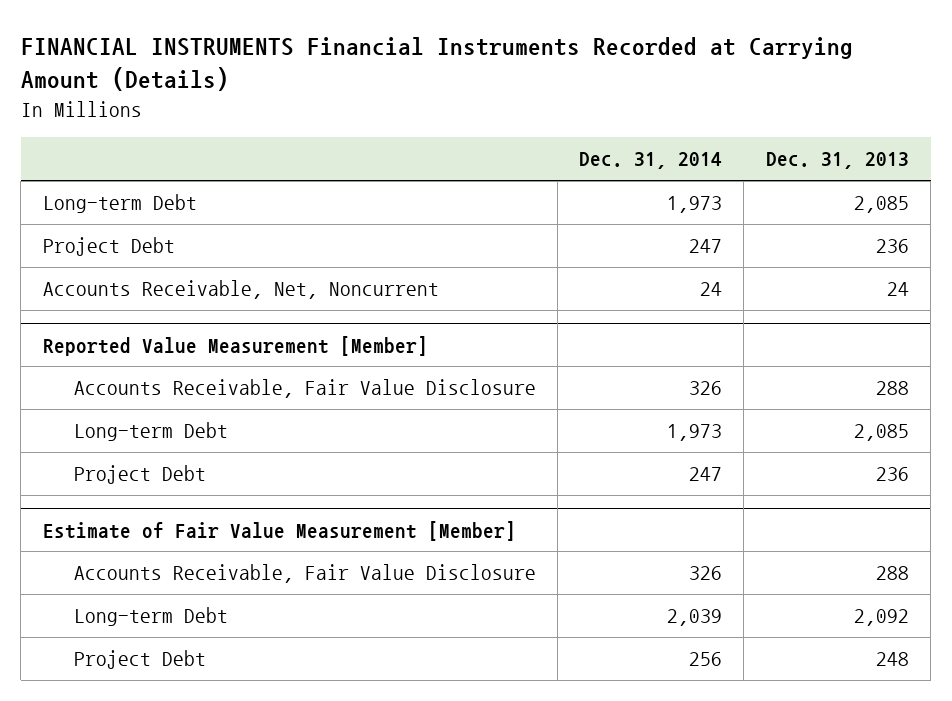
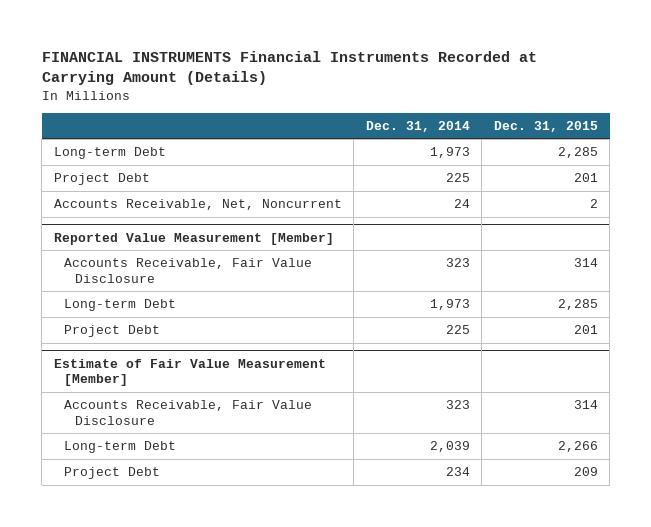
- | Dec. 31, 2014 | Dec. 31, 2013
+ | Dec. 31, 2014 | Dec. 31, 2015
- Project Debt | 247 | 236
+ Project Debt | 225 | 201
@ Reported Value Measurement [Member]
- Accounts Receivable, Fair Value Disclosure | 326 | 288
+ Accounts Receivable, Fair Value Disclosure | 323 | 314
- Project Debt | 247 | 236
+ Project Debt | 225 | 201
@ Estimate of Fair Value Measurement [Member]
- Accounts Receivable, Fair Value Disclosure | 326 | 288
+ Accounts Receivable, Fair Value Disclosure | 323 | 314
- Project Debt | 256 | 248
+ Project Debt | 234 | 209

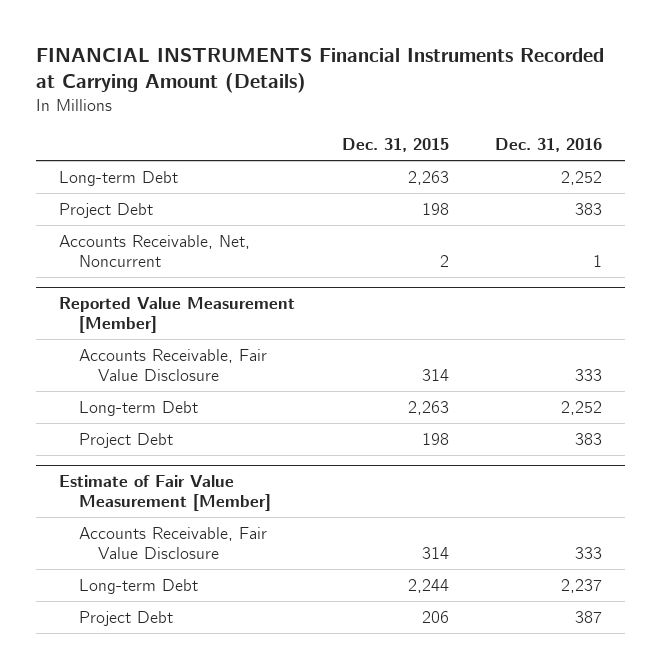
- | Dec. 31, 2014 | Dec. 31, 2015
+ | Dec. 31, 2015 | Dec. 31, 2016
- Long-term Debt | 1,973 | 2,285
- Project Debt | 225 | 201
+ Long-term Debt | 2,263 | 2,252
+ Project Debt | 198 | 383
@ Reported Value Measurement [Member]
- Long-term Debt | 1,973 | 2,285
- Project Debt | 225 | 201
+ Long-term Debt | 2,263 | 2,252
+ Project Debt | 198 | 383
@ Estimate of Fair Value Measurement [Member]
- Long-term Debt | 2,039 | 2,266
- Project Debt | 234 | 209
+ Long-term Debt | 2,244 | 2,237
+ Project Debt | 206 | 387

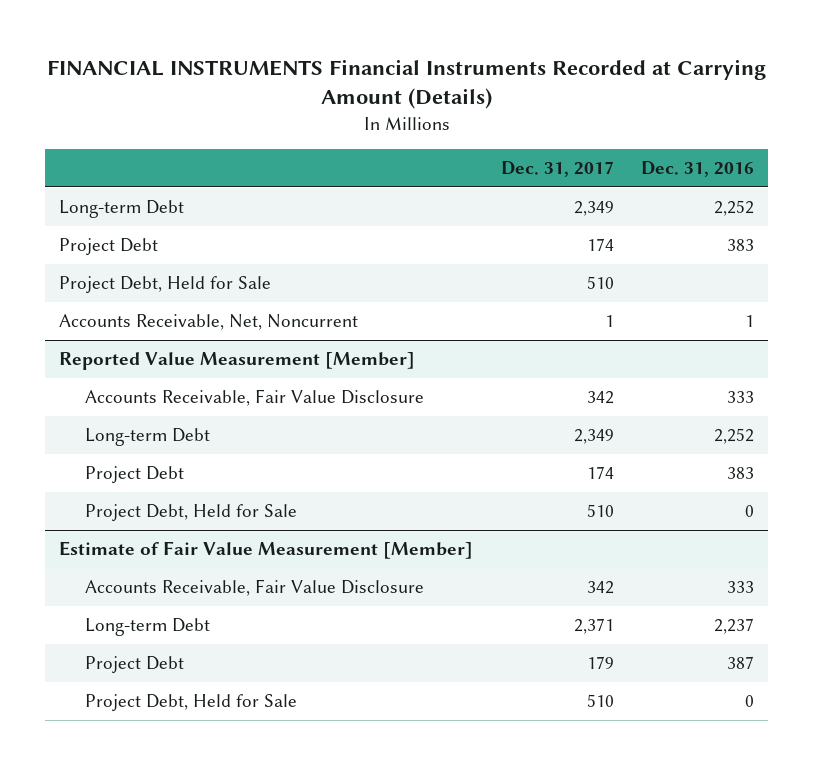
- | Dec. 31, 2015 | Dec. 31, 2016
+ | Dec. 31, 2017 | Dec. 31, 2016
+ Project Debt, Held for Sale | 510 |
@ Reported Value Measurement [Member]
+ Project Debt, Held for Sale | 510 | 0
@ Estimate of Fair Value Measurement [Member]
+ Project Debt, Held for Sale | 510 | 0

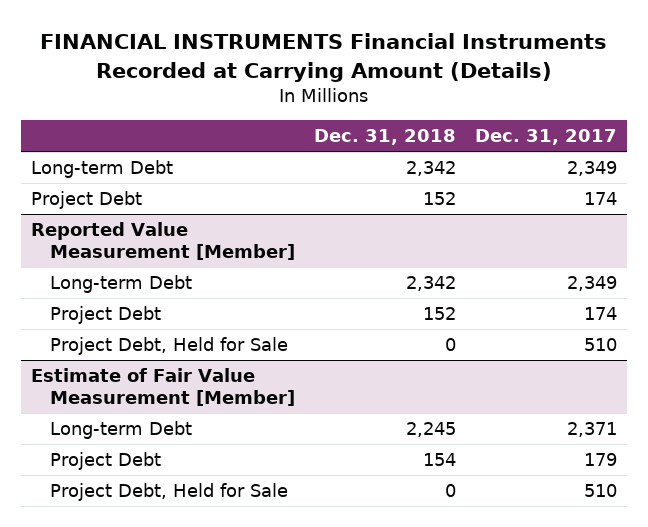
- | Dec. 31, 2017 | Dec. 31, 2016
+ | Dec. 31, 2018 | Dec. 31, 2017
- Project Debt, Held for Sale | 510 |
- Accounts Receivable, Net, Noncurrent | 1 | 1
@ Reported Value Measurement [Member]
- Accounts Receivable, Fair Value Disclosure | 342 | 333
@ Estimate of Fair Value Measurement [Member]
- Accounts Receivable, Fair Value Disclosure | 342 | 333

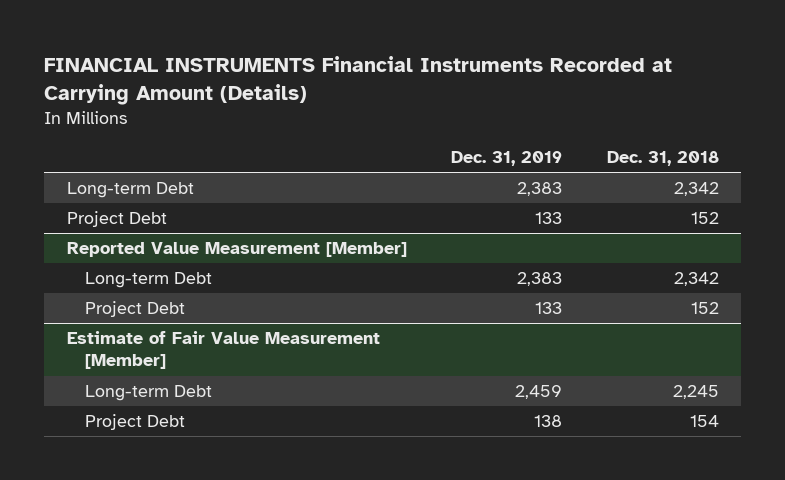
- | Dec. 31, 2018 | Dec. 31, 2017
+ | Dec. 31, 2019 | Dec. 31, 2018
@ Reported Value Measurement [Member]
- Project Debt, Held for Sale | 0 | 510
@ Estimate of Fair Value Measurement [Member]
- Project Debt, Held for Sale | 0 | 510

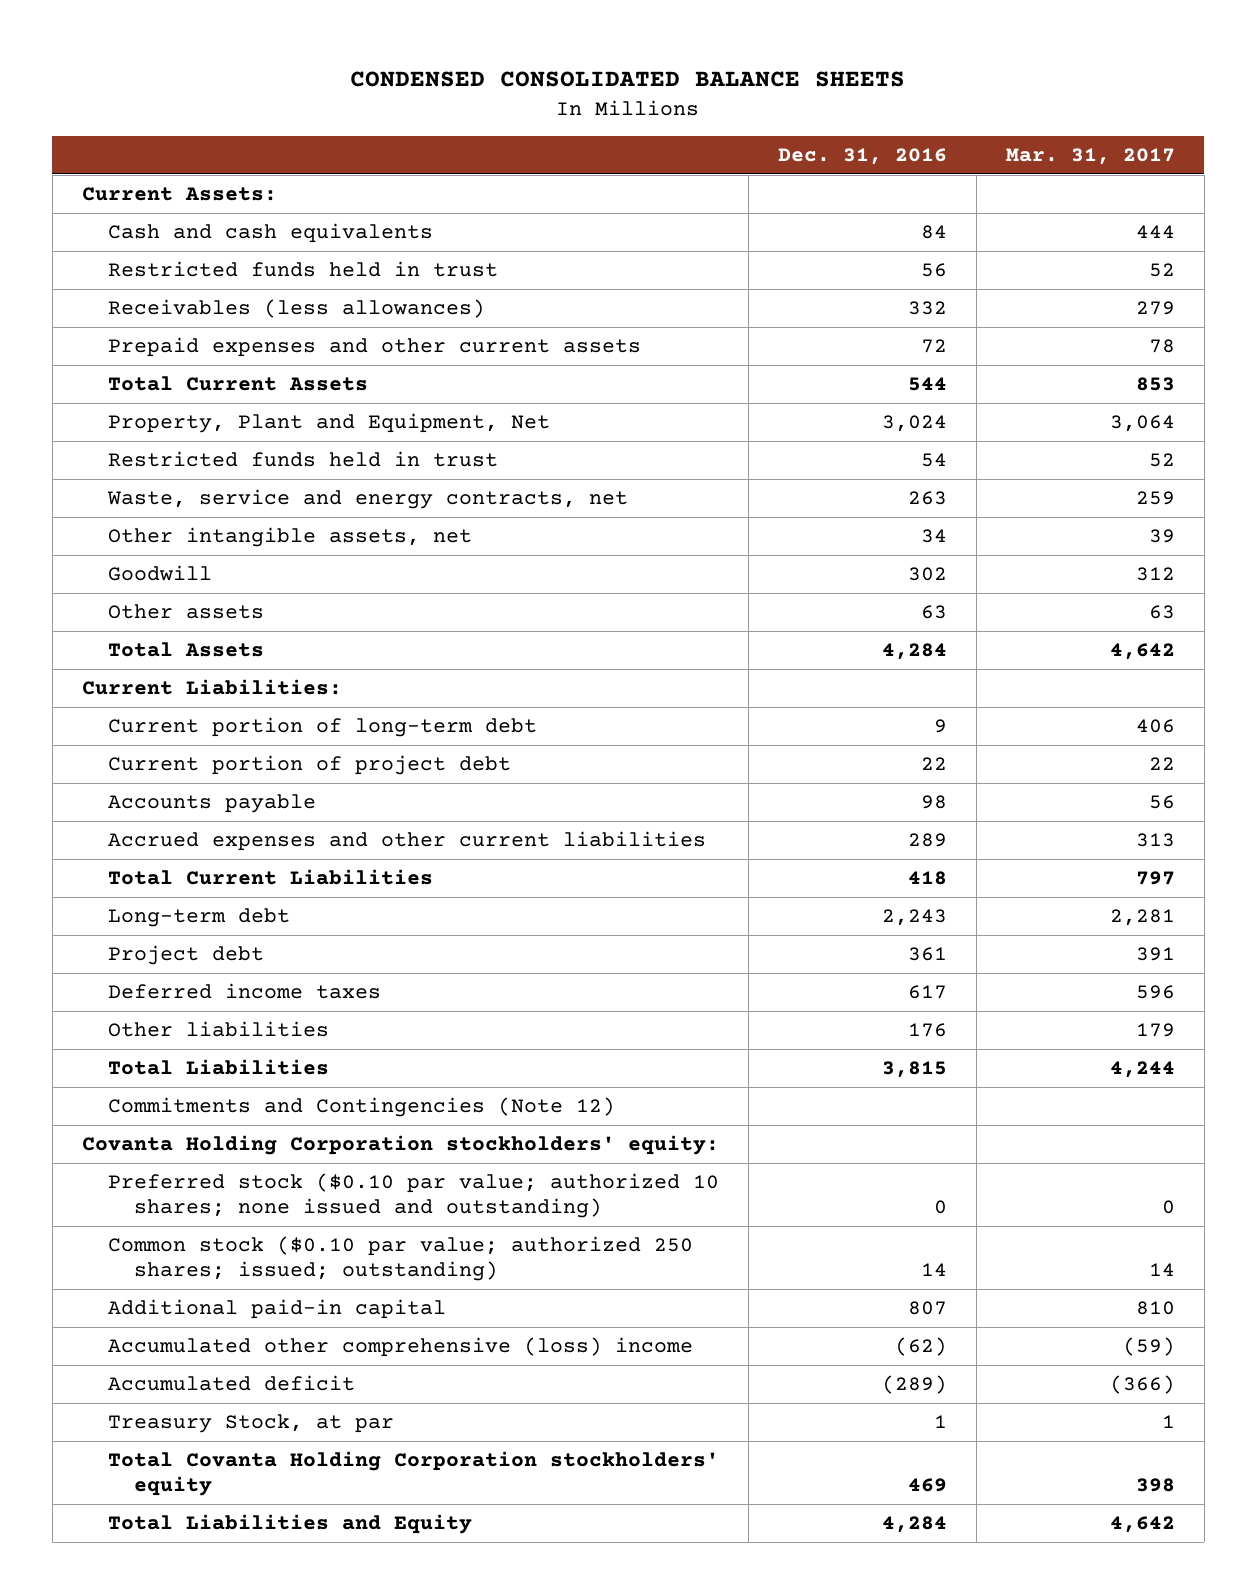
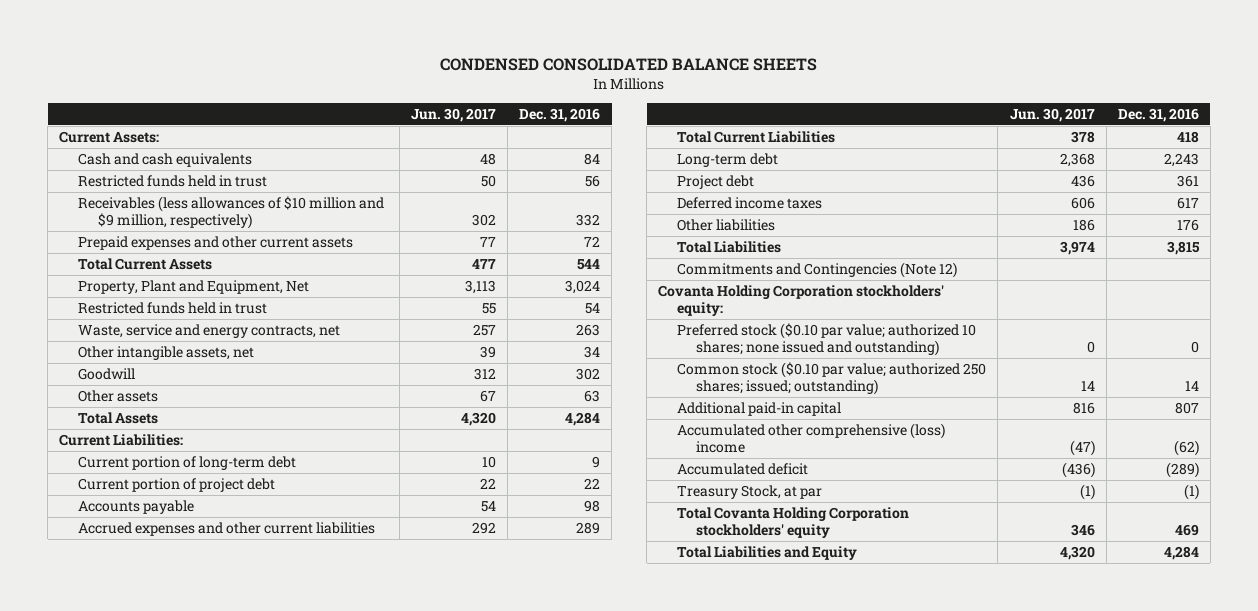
- | Dec. 31, 2016 | Mar. 31, 2017
+ | Jun. 30, 2017 | Dec. 31, 2016
- Receivables (less allowances) | 332 | 279
+ Receivables (less allowances of $10 million and $9 million, respectively) | 302 | 332
- Treasury Stock, at par | 1 | 1
+ Treasury Stock, at par | (1) | (1)

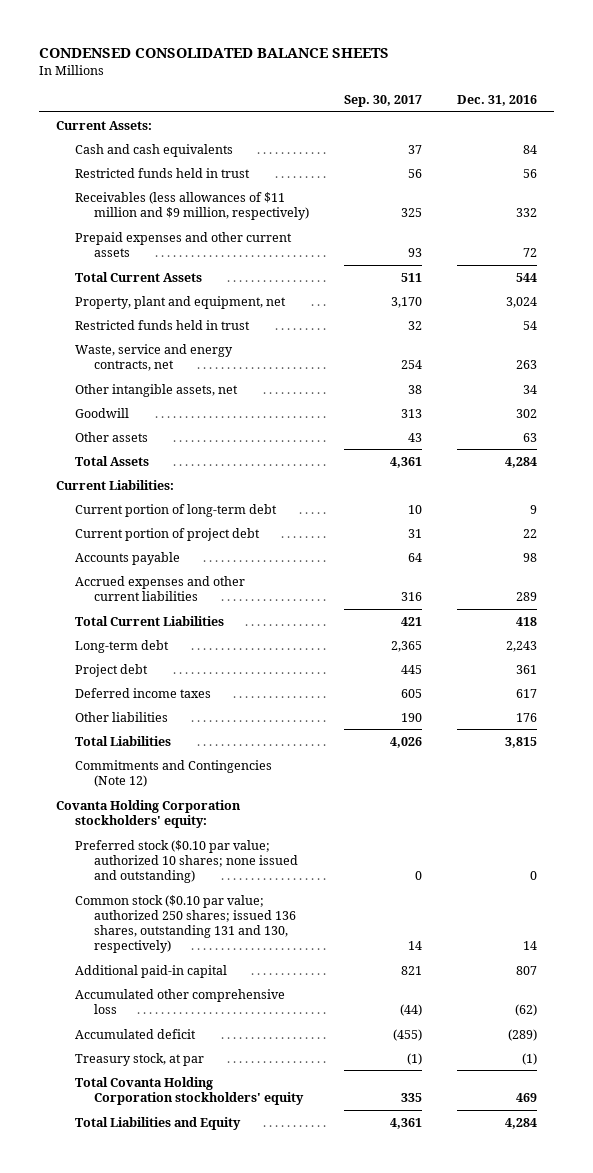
- | Jun. 30, 2017 | Dec. 31, 2016
+ | Sep. 30, 2017 | Dec. 31, 2016
- Receivables (less allowances of $10 million and $9 million, respectively) | 302 | 332
+ Receivables (less allowances of $11 million and $9 million, respectively) | 325 | 332
- Property, Plant and Equipment, Net | 3,113 | 3,024
+ Property, plant and equipment, net | 3,170 | 3,024
- Common stock ($0.10 par value; authorized 250 shares; issued; outstanding) | 14 | 14
+ Common stock ($0.10 par value; authorized 250 shares; issued 136 shares, outstanding 131 and 130, respectively) | 14 | 14
- Accumulated other comprehensive (loss) income | (47) | (62)
+ Accumulated other comprehensive loss | (44) | (62)
- Treasury Stock, at par | (1) | (1)
+ Treasury stock, at par | (1) | (1)

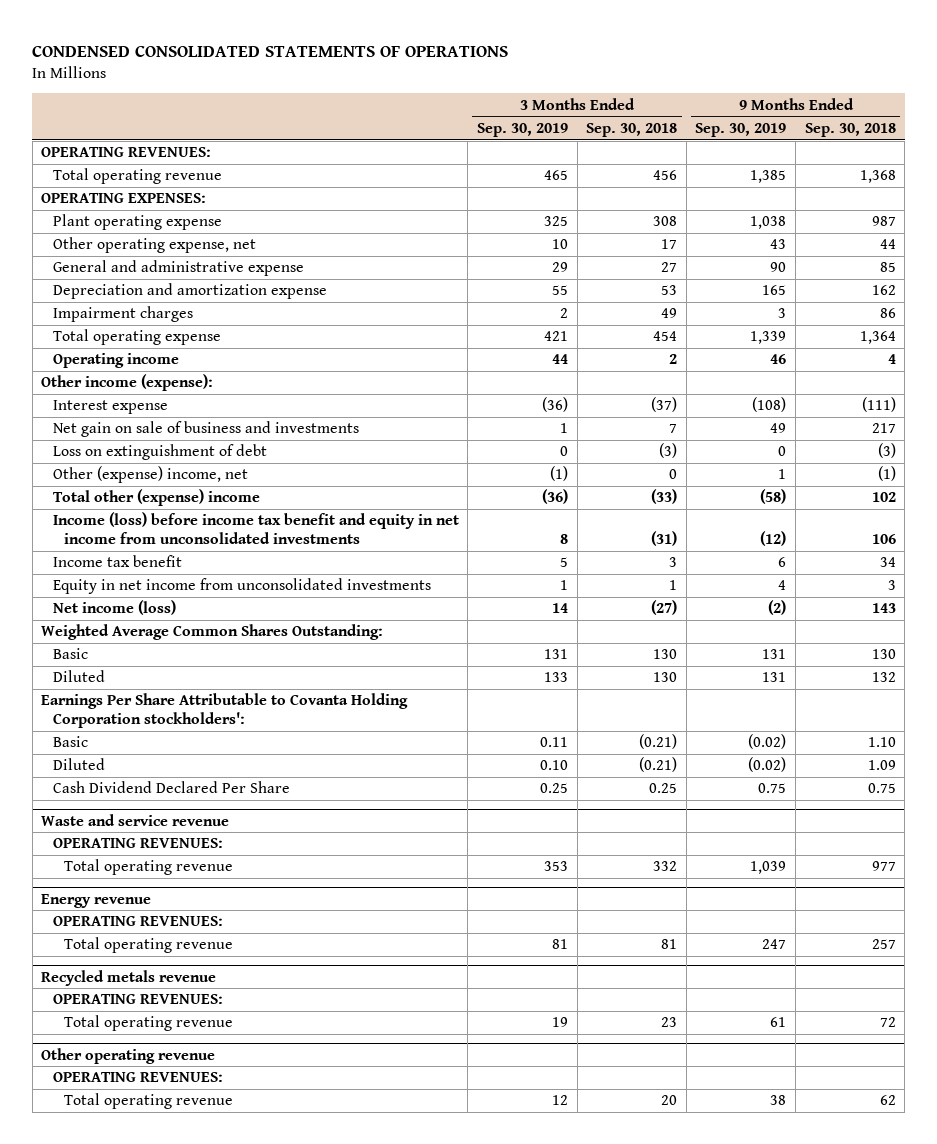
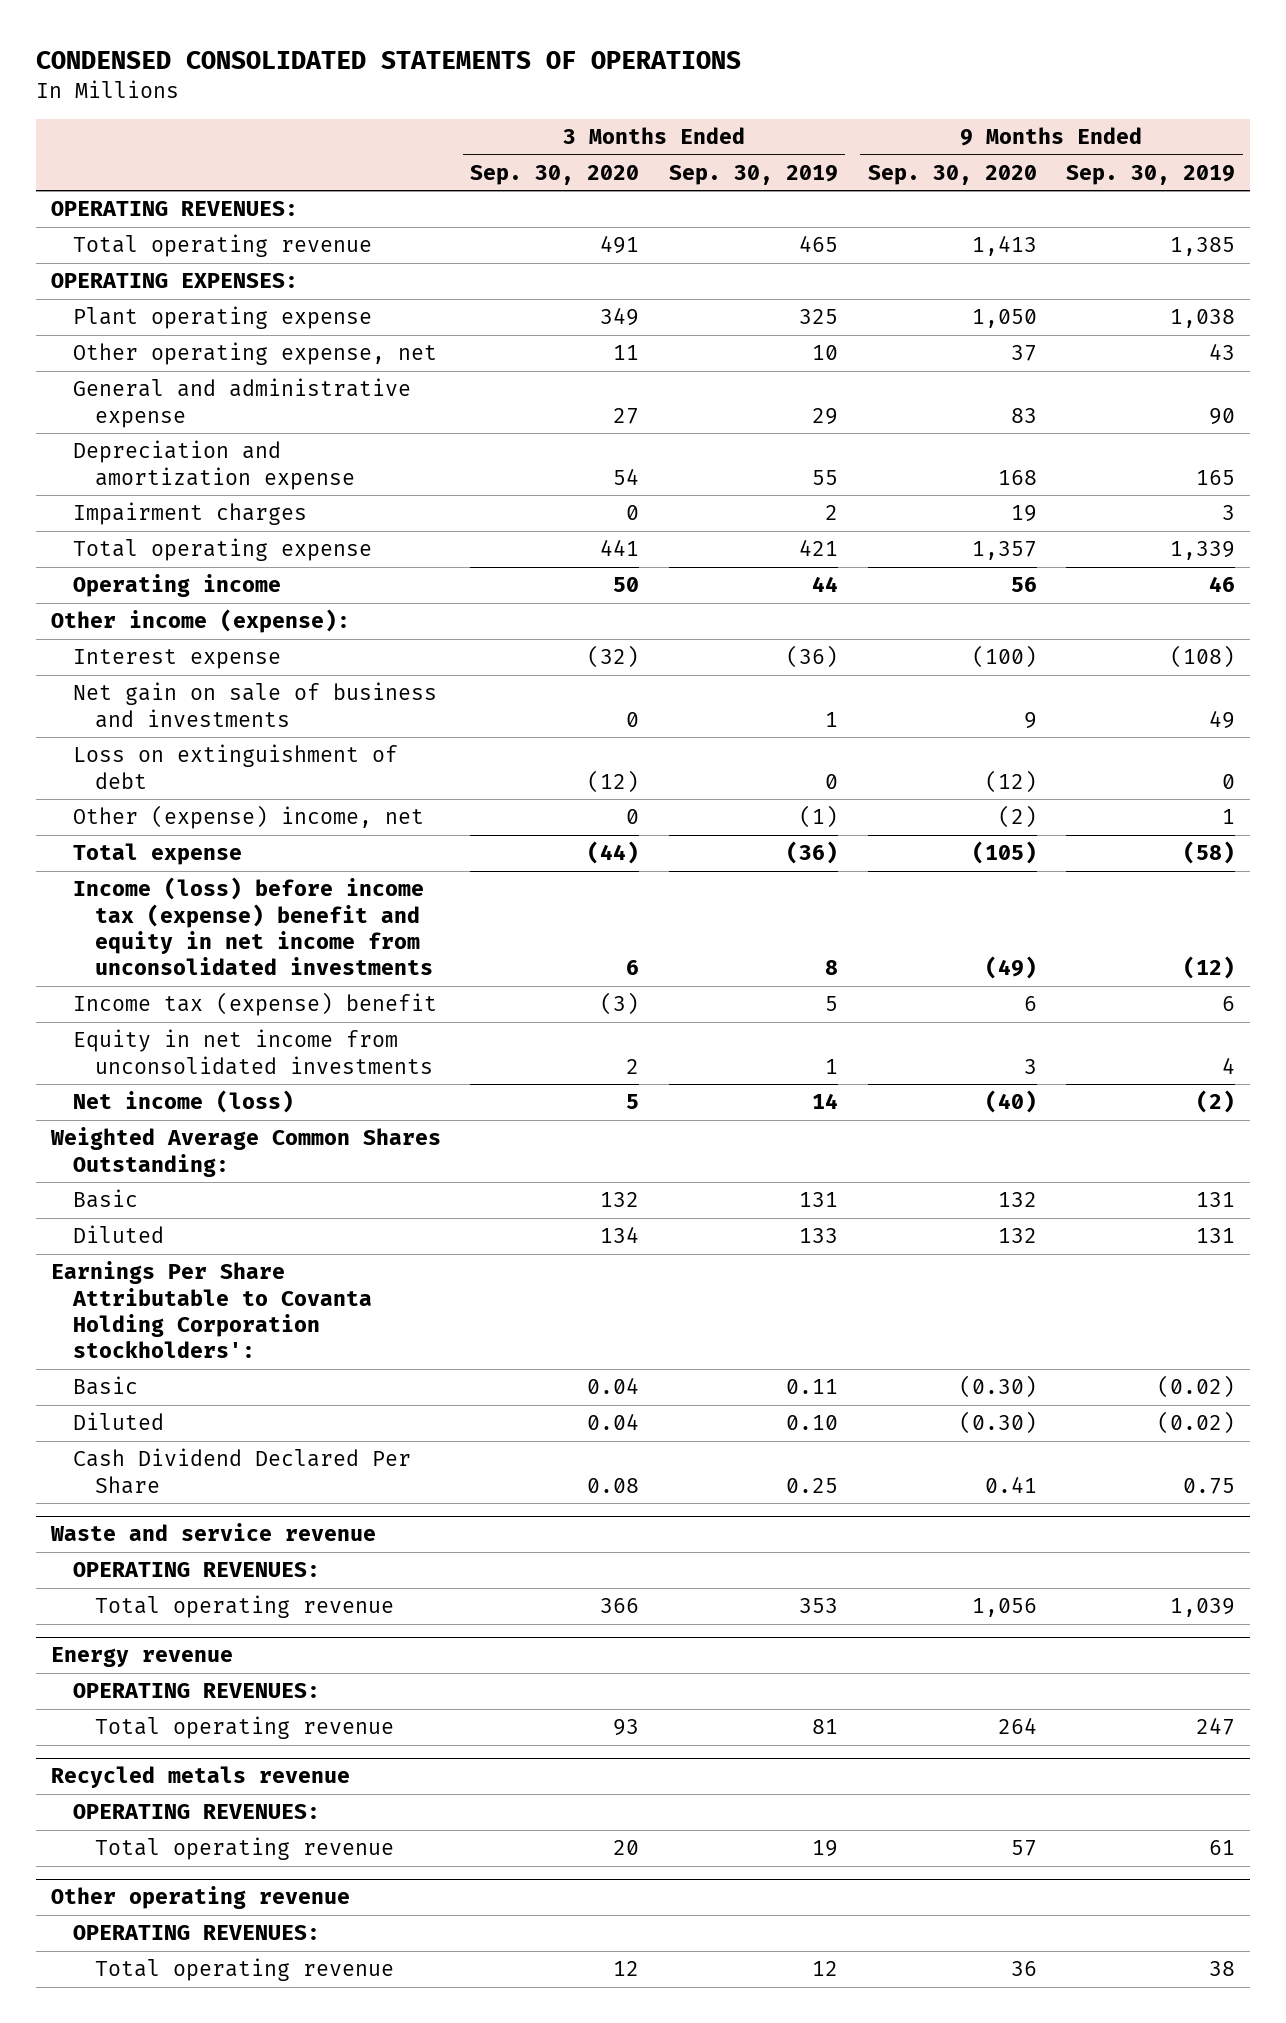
- | 3 Months Ended Sep. 30, 2019 | 3 Months Ended Sep. 30, 2018 | 9 Months Ended Sep. 30, 2019 | 9 Months Ended Sep. 30, 2018
+ | 3 Months Ended Sep. 30, 2020 | 3 Months Ended Sep. 30, 2019 | 9 Months Ended Sep. 30, 2020 | 9 Months Ended Sep. 30, 2019
- Total other (expense) income | (36) | (33) | (58) | 102
- Income (loss) before income tax benefit and equity in net income from unconsolidated investments | 8 | (31) | (12) | 106
- Income tax benefit | 5 | 3 | 6 | 34
+ Total expense | (44) | (36) | (105) | (58)
+ Income (loss) before income tax (expense) benefit and equity in net income from unconsolidated investments | 6 | 8 | (49) | (12)
+ Income tax (expense) benefit | (3) | 5 | 6 | 6

